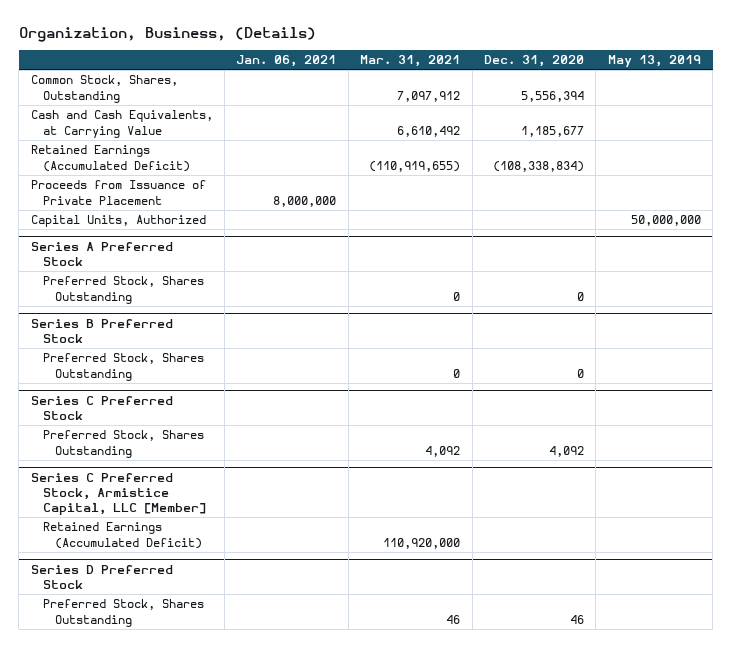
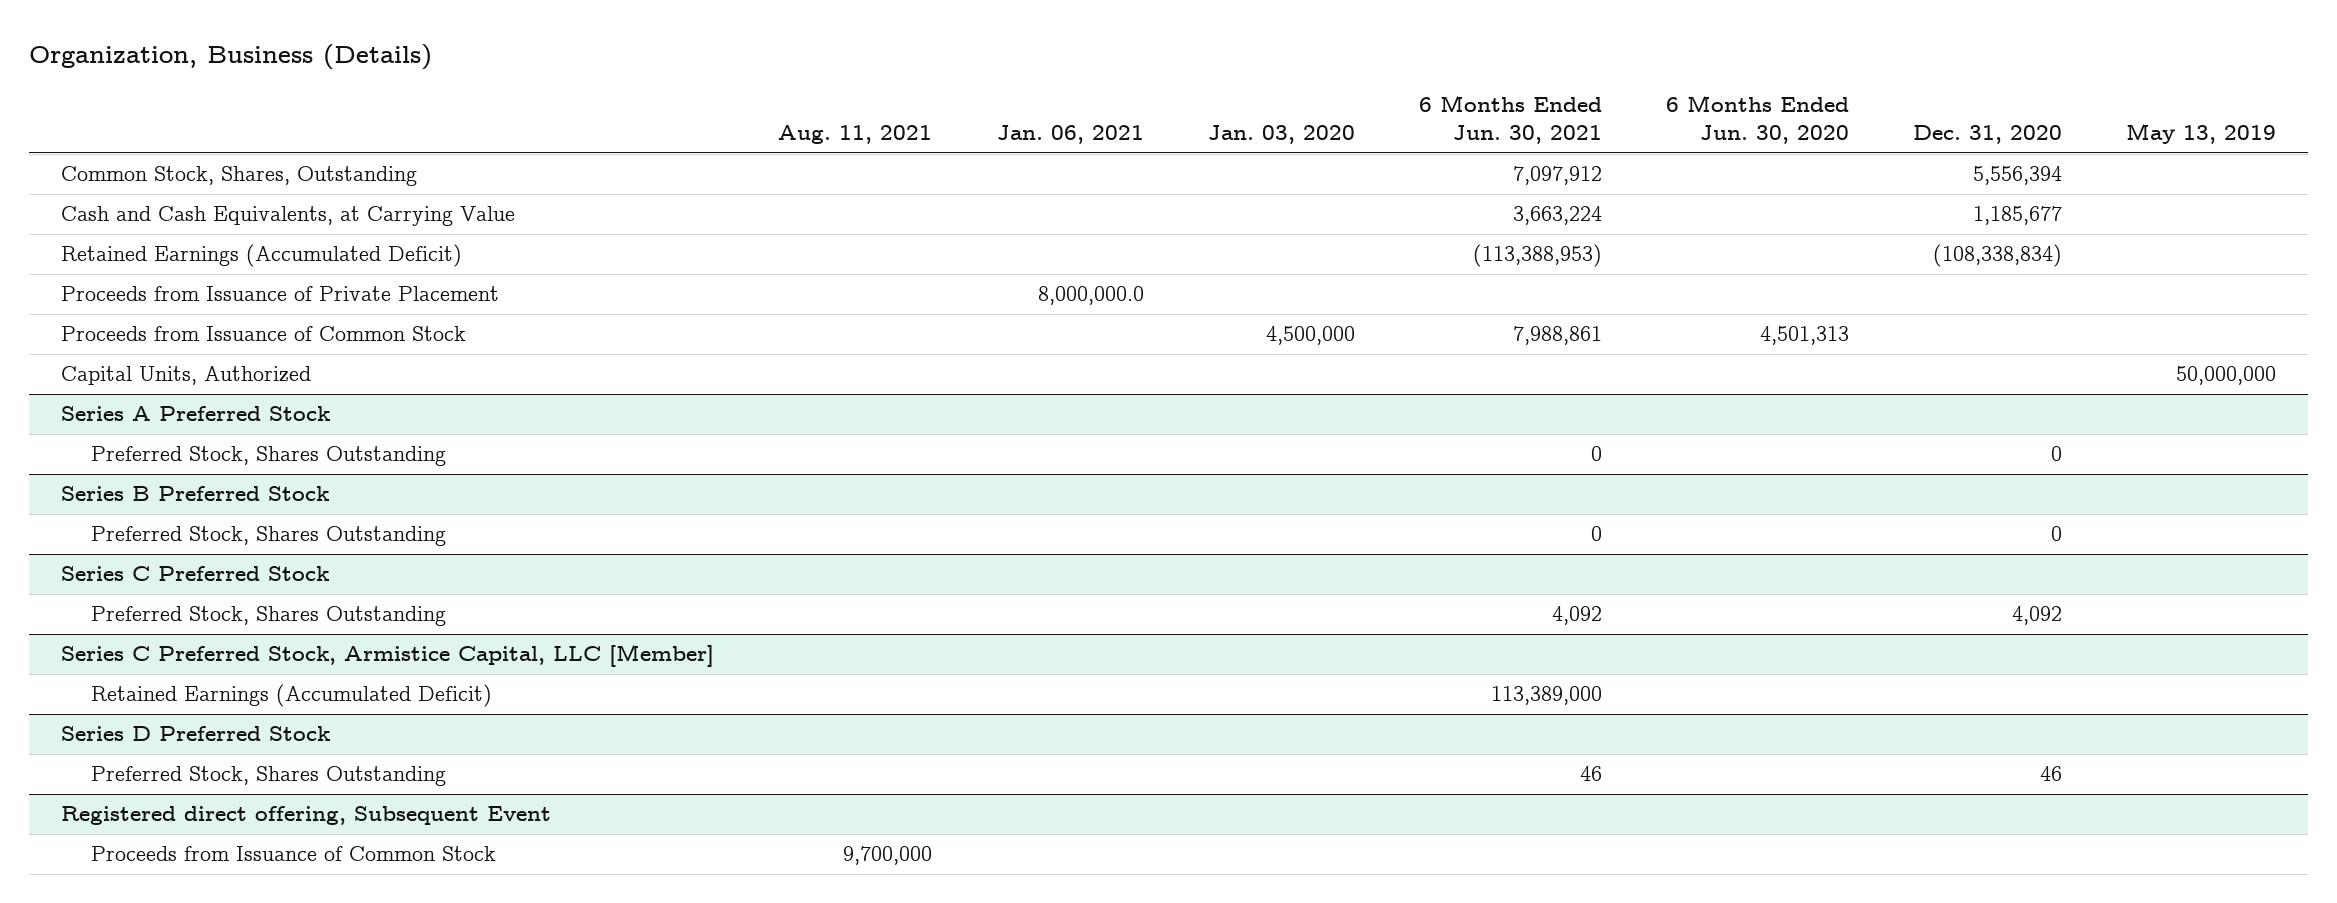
- Organization, Business, (Details)
+ Organization, Business (Details)
- | Jan. 06, 2021 | Mar. 31, 2021 | Dec. 31, 2020 | May 13, 2019
+ | Aug. 11, 2021 | Jan. 06, 2021 | Jan. 03, 2020 | 6 Months Ended Jun. 30, 2021 | 6 Months Ended Jun. 30, 2020 | Dec. 31, 2020 | May 13, 2019
- Proceeds from Issuance of Private Placement | 8,000,000 | | |
+ Proceeds from Issuance of Private Placement | | 8,000,000.0 | | | | |
+ Proceeds from Issuance of Common Stock | | | 4,500,000 | 7,988,861 | 4,501,313 | |
+ Registered direct offering, Subsequent Event
+ Proceeds from Issuance of Common Stock | 9,700,000 | | | | | |

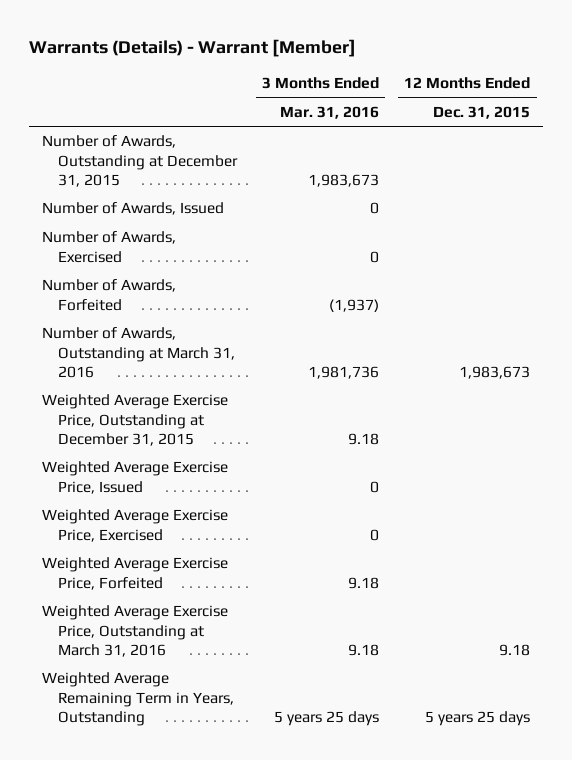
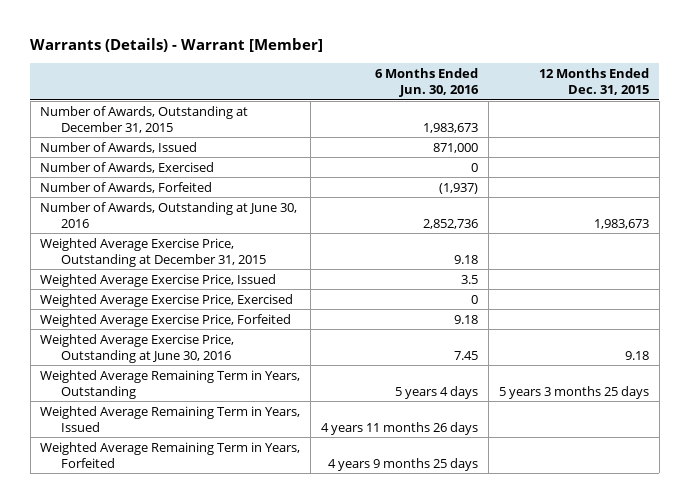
- | 3 Months Ended Mar. 31, 2016 | 12 Months Ended Dec. 31, 2015
+ | 6 Months Ended Jun. 30, 2016 | 12 Months Ended Dec. 31, 2015
- Number of Awards, Outstanding at March 31, 2016 | 1,981,736 | 1,983,673
+ Number of Awards, Outstanding at June 30, 2016 | 2,852,736 | 1,983,673
- Weighted Average Exercise Price, Outstanding at March 31, 2016 | 9.18 | 9.18
- Weighted Average Remaining Term in Years, Outstanding | 5 years 25 days | 5 years 25 days
+ Weighted Average Exercise Price, Outstanding at June 30, 2016 | 7.45 | 9.18
+ Weighted Average Remaining Term in Years, Outstanding | 5 years 4 days | 5 years 3 months 25 days
+ Weighted Average Remaining Term in Years, Issued | 4 years 11 months 26 days |
+ Weighted Average Remaining Term in Years, Forfeited | 4 years 9 months 25 days |

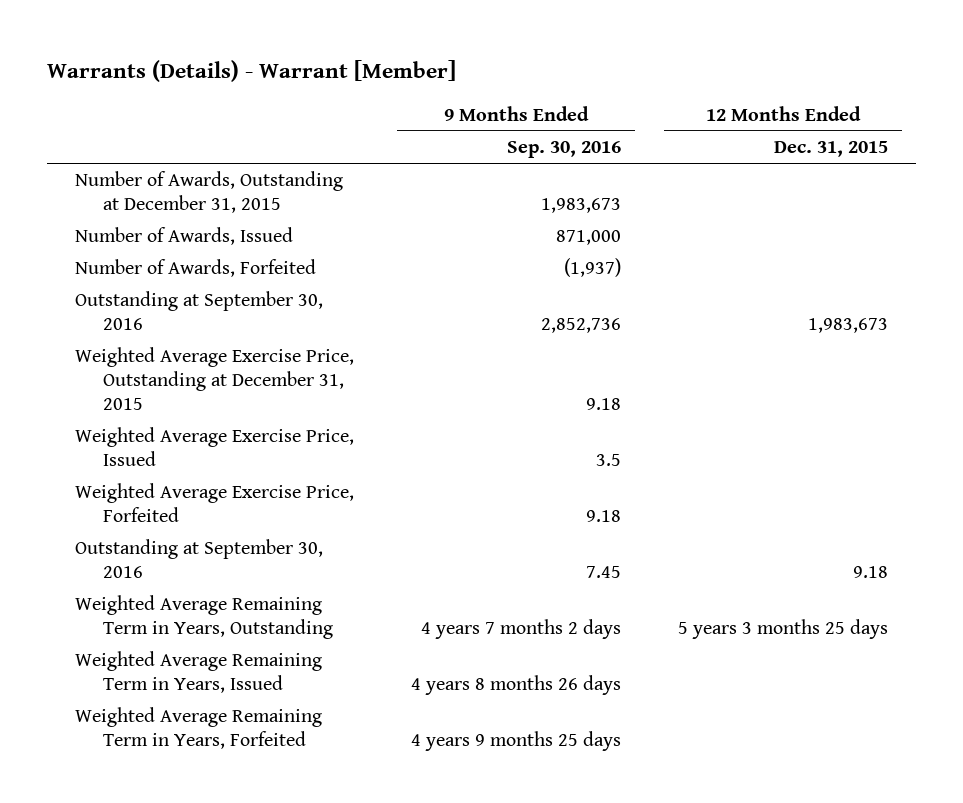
- | 6 Months Ended Jun. 30, 2016 | 12 Months Ended Dec. 31, 2015
+ | 9 Months Ended Sep. 30, 2016 | 12 Months Ended Dec. 31, 2015
- Number of Awards, Exercised | 0 |
- Number of Awards, Outstanding at June 30, 2016 | 2,852,736 | 1,983,673
+ Outstanding at September 30, 2016 | 2,852,736 | 1,983,673
- Weighted Average Exercise Price, Exercised | 0 |
- Weighted Average Exercise Price, Outstanding at June 30, 2016 | 7.45 | 9.18
+ Outstanding at September 30, 2016 | 7.45 | 9.18

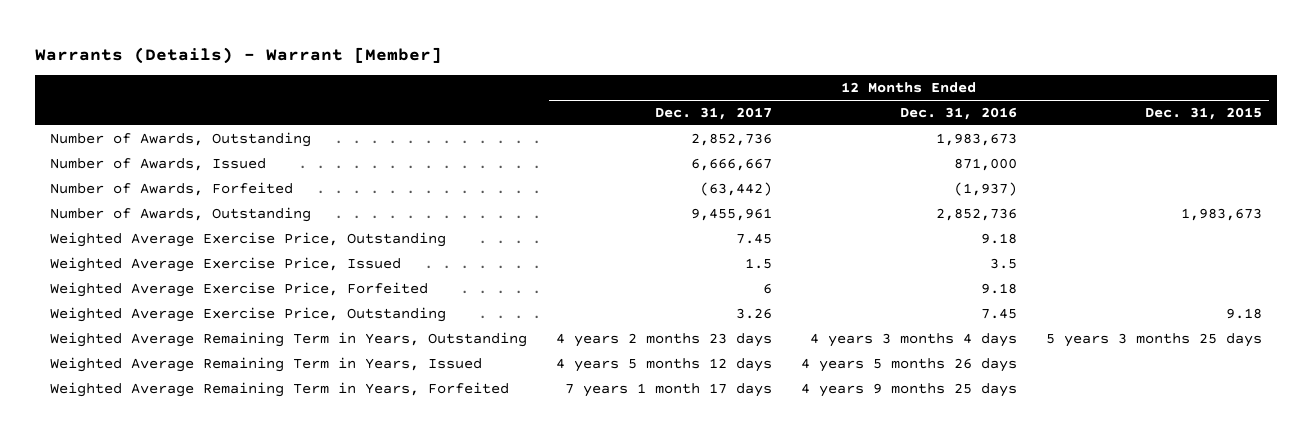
- | 9 Months Ended Sep. 30, 2016 | 12 Months Ended Dec. 31, 2015
+ | 12 Months Ended Dec. 31, 2017 | 12 Months Ended Dec. 31, 2016 | 12 Months Ended Dec. 31, 2015
- Number of Awards, Outstanding at December 31, 2015 | 1,983,673 |
+ Number of Awards, Outstanding | 2,852,736 | 1,983,673 |
- Outstanding at September 30, 2016 | 2,852,736 | 1,983,673
- Weighted Average Exercise Price, Outstanding at December 31, 2015 | 9.18 |
+ Number of Awards, Outstanding | 9,455,961 | 2,852,736 | 1,983,673
+ Weighted Average Exercise Price, Outstanding | 7.45 | 9.18 |
- Outstanding at September 30, 2016 | 7.45 | 9.18
+ Weighted Average Exercise Price, Outstanding | 3.26 | 7.45 | 9.18

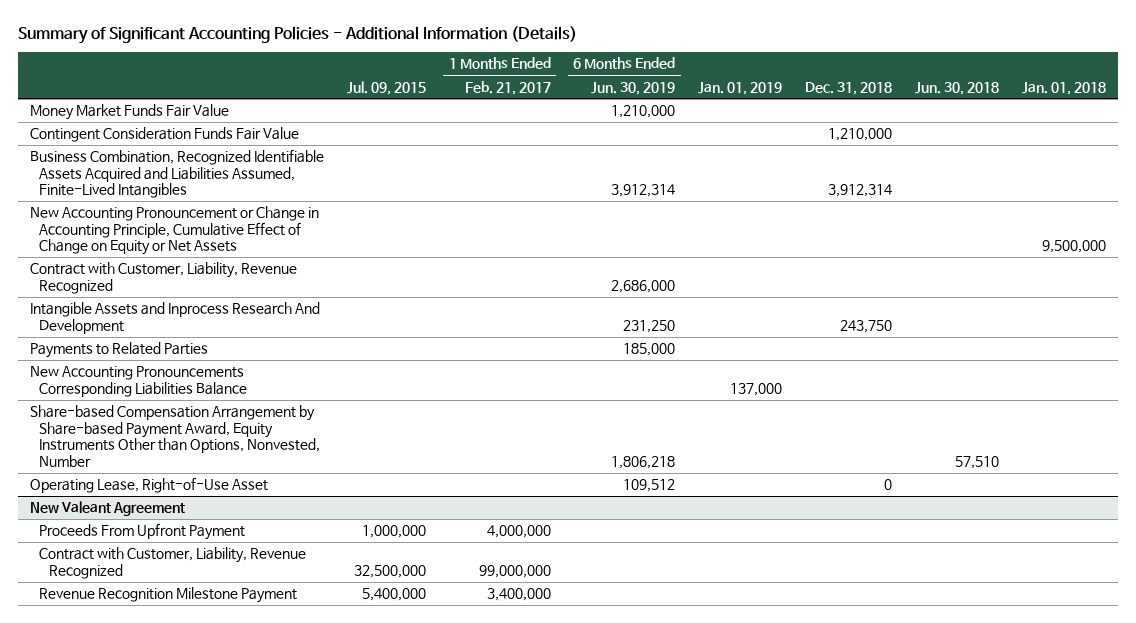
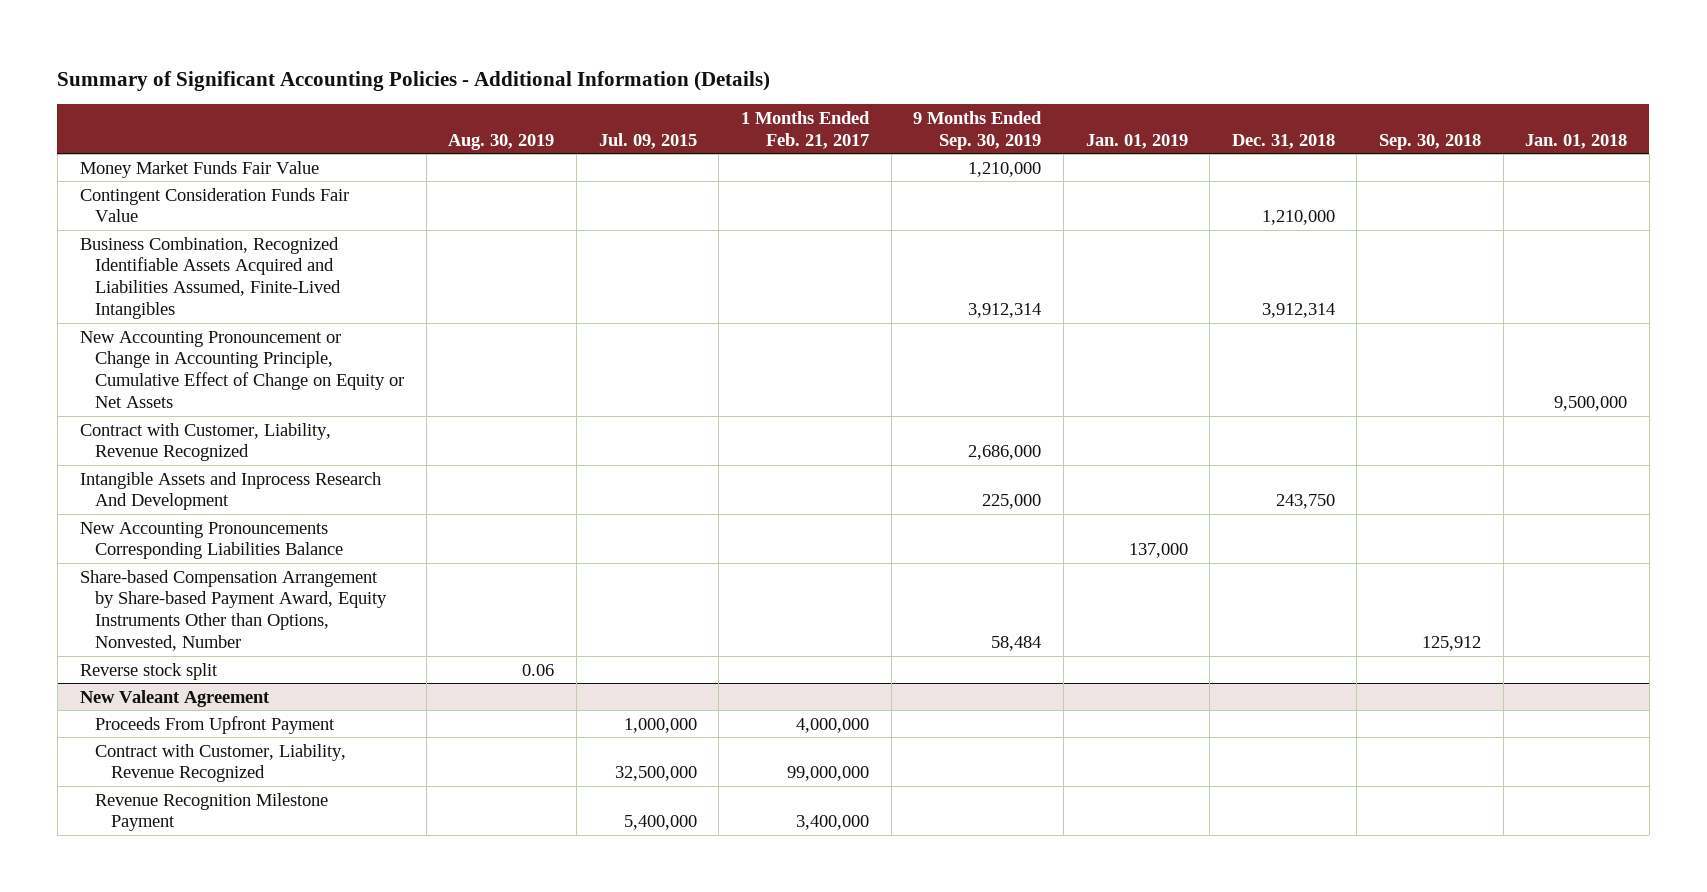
- | Jul. 09, 2015 | 1 Months Ended Feb. 21, 2017 | 6 Months Ended Jun. 30, 2019 | Jan. 01, 2019 | Dec. 31, 2018 | Jun. 30, 2018 | Jan. 01, 2018
+ | Aug. 30, 2019 | Jul. 09, 2015 | 1 Months Ended Feb. 21, 2017 | 9 Months Ended Sep. 30, 2019 | Jan. 01, 2019 | Dec. 31, 2018 | Sep. 30, 2018 | Jan. 01, 2018
- Payments to Related Parties | | | 185,000 | | | |
- Operating Lease, Right-of-Use Asset | | | 109,512 | | 0 | |
+ Reverse stock split | 0.06 | | | | | | |

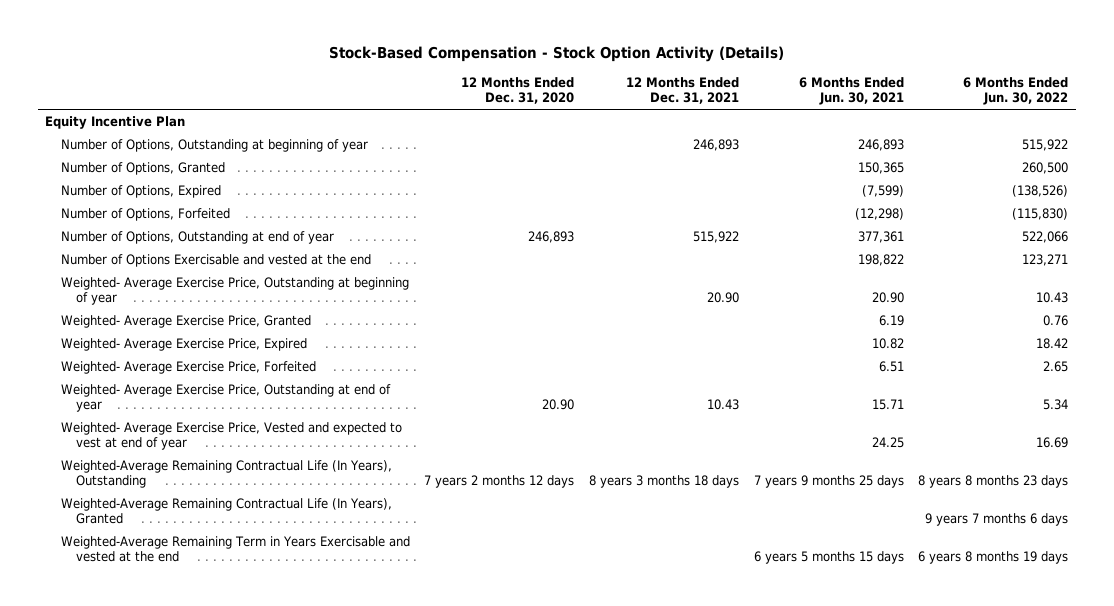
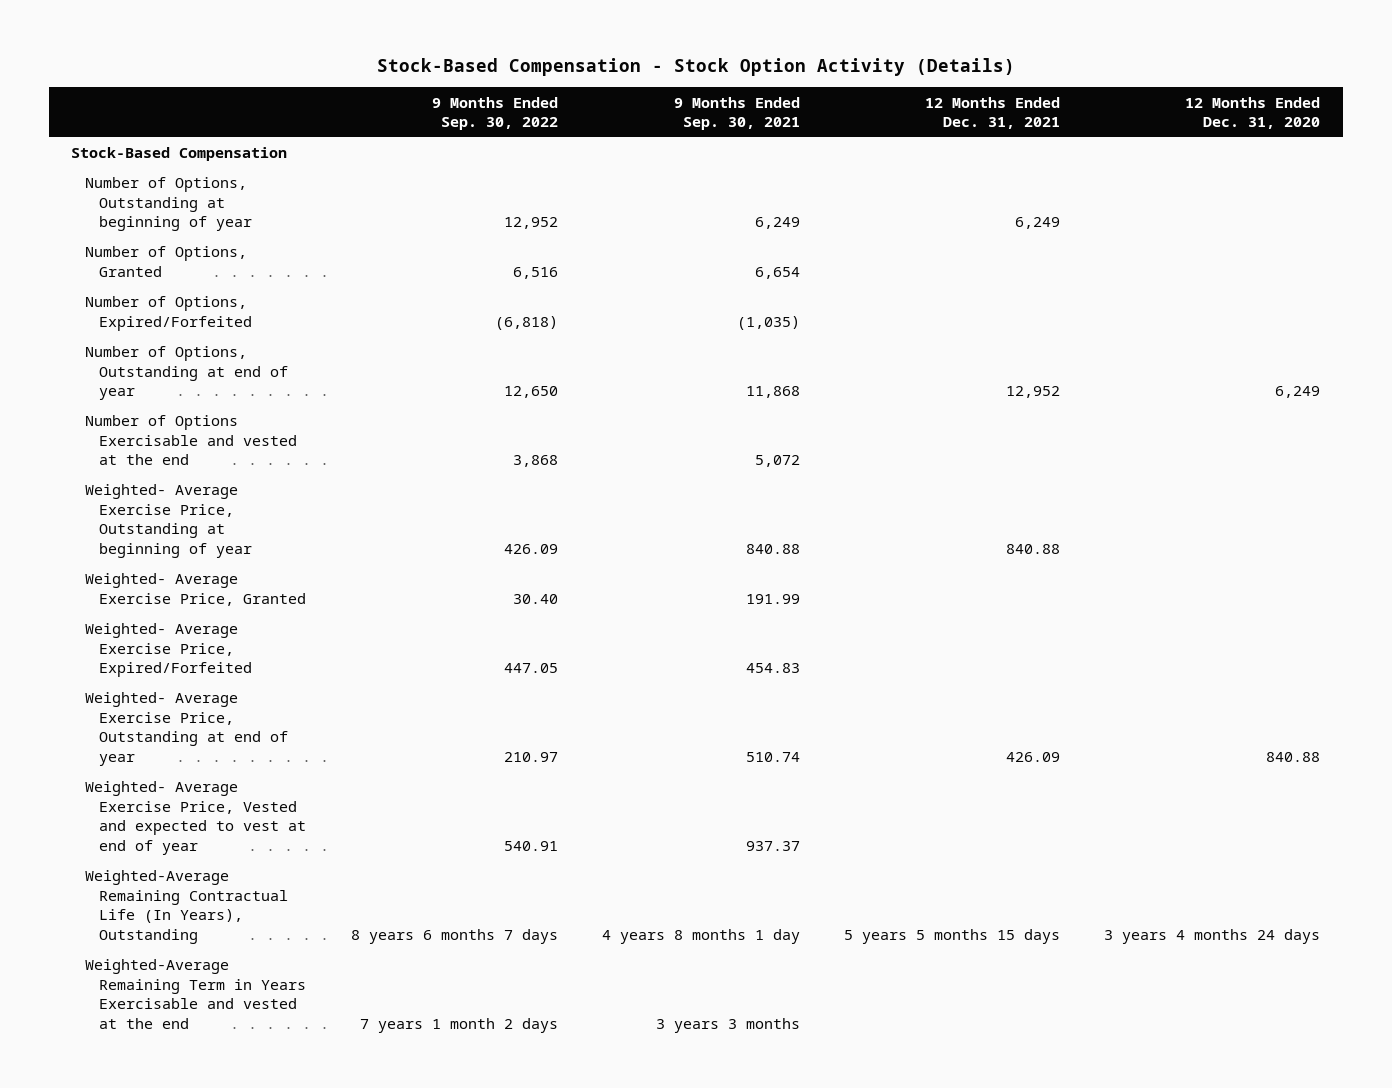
- | 12 Months Ended Dec. 31, 2020 | 12 Months Ended Dec. 31, 2021 | 6 Months Ended Jun. 30, 2021 | 6 Months Ended Jun. 30, 2022
+ | 9 Months Ended Sep. 30, 2022 | 9 Months Ended Sep. 30, 2021 | 12 Months Ended Dec. 31, 2021 | 12 Months Ended Dec. 31, 2020
- Equity Incentive Plan
- Number of Options, Outstanding at beginning of year | | 246,893 | 246,893 | 515,922
+ Stock-Based Compensation
+ Number of Options, Outstanding at beginning of year | 12,952 | 6,249 | 6,249 |
- Number of Options, Expired | | | (7,599) | (138,526)
- Number of Options, Forfeited | | | (12,298) | (115,830)
- Number of Options, Outstanding at end of year | 246,893 | 515,922 | 377,361 | 522,066
+ Number of Options, Expired/Forfeited | (6,818) | (1,035) | |
+ Number of Options, Outstanding at end of year | 12,650 | 11,868 | 12,952 | 6,249
- Weighted- Average Exercise Price, Outstanding at beginning of year | | 20.90 | 20.90 | 10.43
+ Weighted- Average Exercise Price, Outstanding at beginning of year | 426.09 | 840.88 | 840.88 |
- Weighted- Average Exercise Price, Expired | | | 10.82 | 18.42
- Weighted- Average Exercise Price, Forfeited | | | 6.51 | 2.65
- Weighted- Average Exercise Price, Outstanding at end of year | 20.90 | 10.43 | 15.71 | 5.34
+ Weighted- Average Exercise Price, Expired/Forfeited | 447.05 | 454.83 | |
+ Weighted- Average Exercise Price, Outstanding at end of year | 210.97 | 510.74 | 426.09 | 840.88
- Weighted-Average Remaining Contractual Life (In Years), Outstanding | 7 years 2 months 12 days | 8 years 3 months 18 days | 7 years 9 months 25 days | 8 years 8 months 23 days
- Weighted-Average Remaining Contractual Life (In Years), Granted | | | | 9 years 7 months 6 days
+ Weighted-Average Remaining Contractual Life (In Years), Outstanding | 8 years 6 months 7 days | 4 years 8 months 1 day | 5 years 5 months 15 days | 3 years 4 months 24 days

